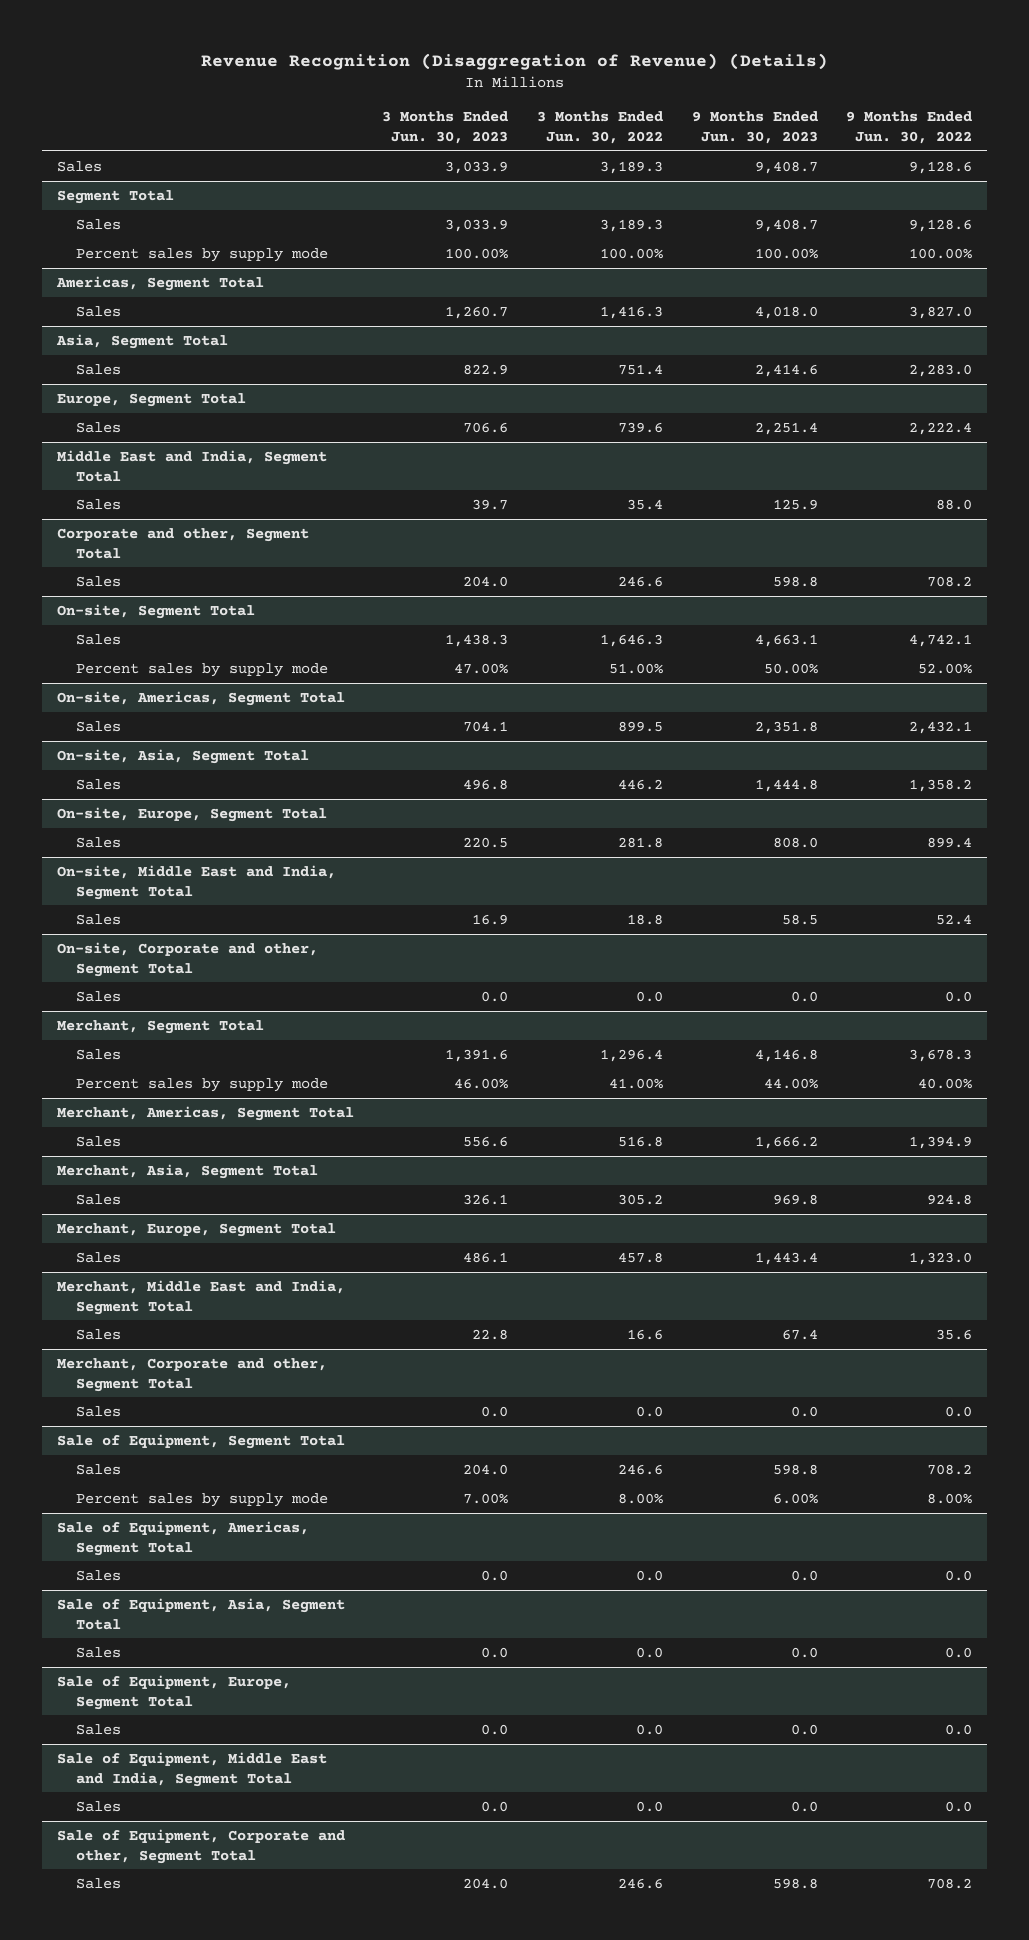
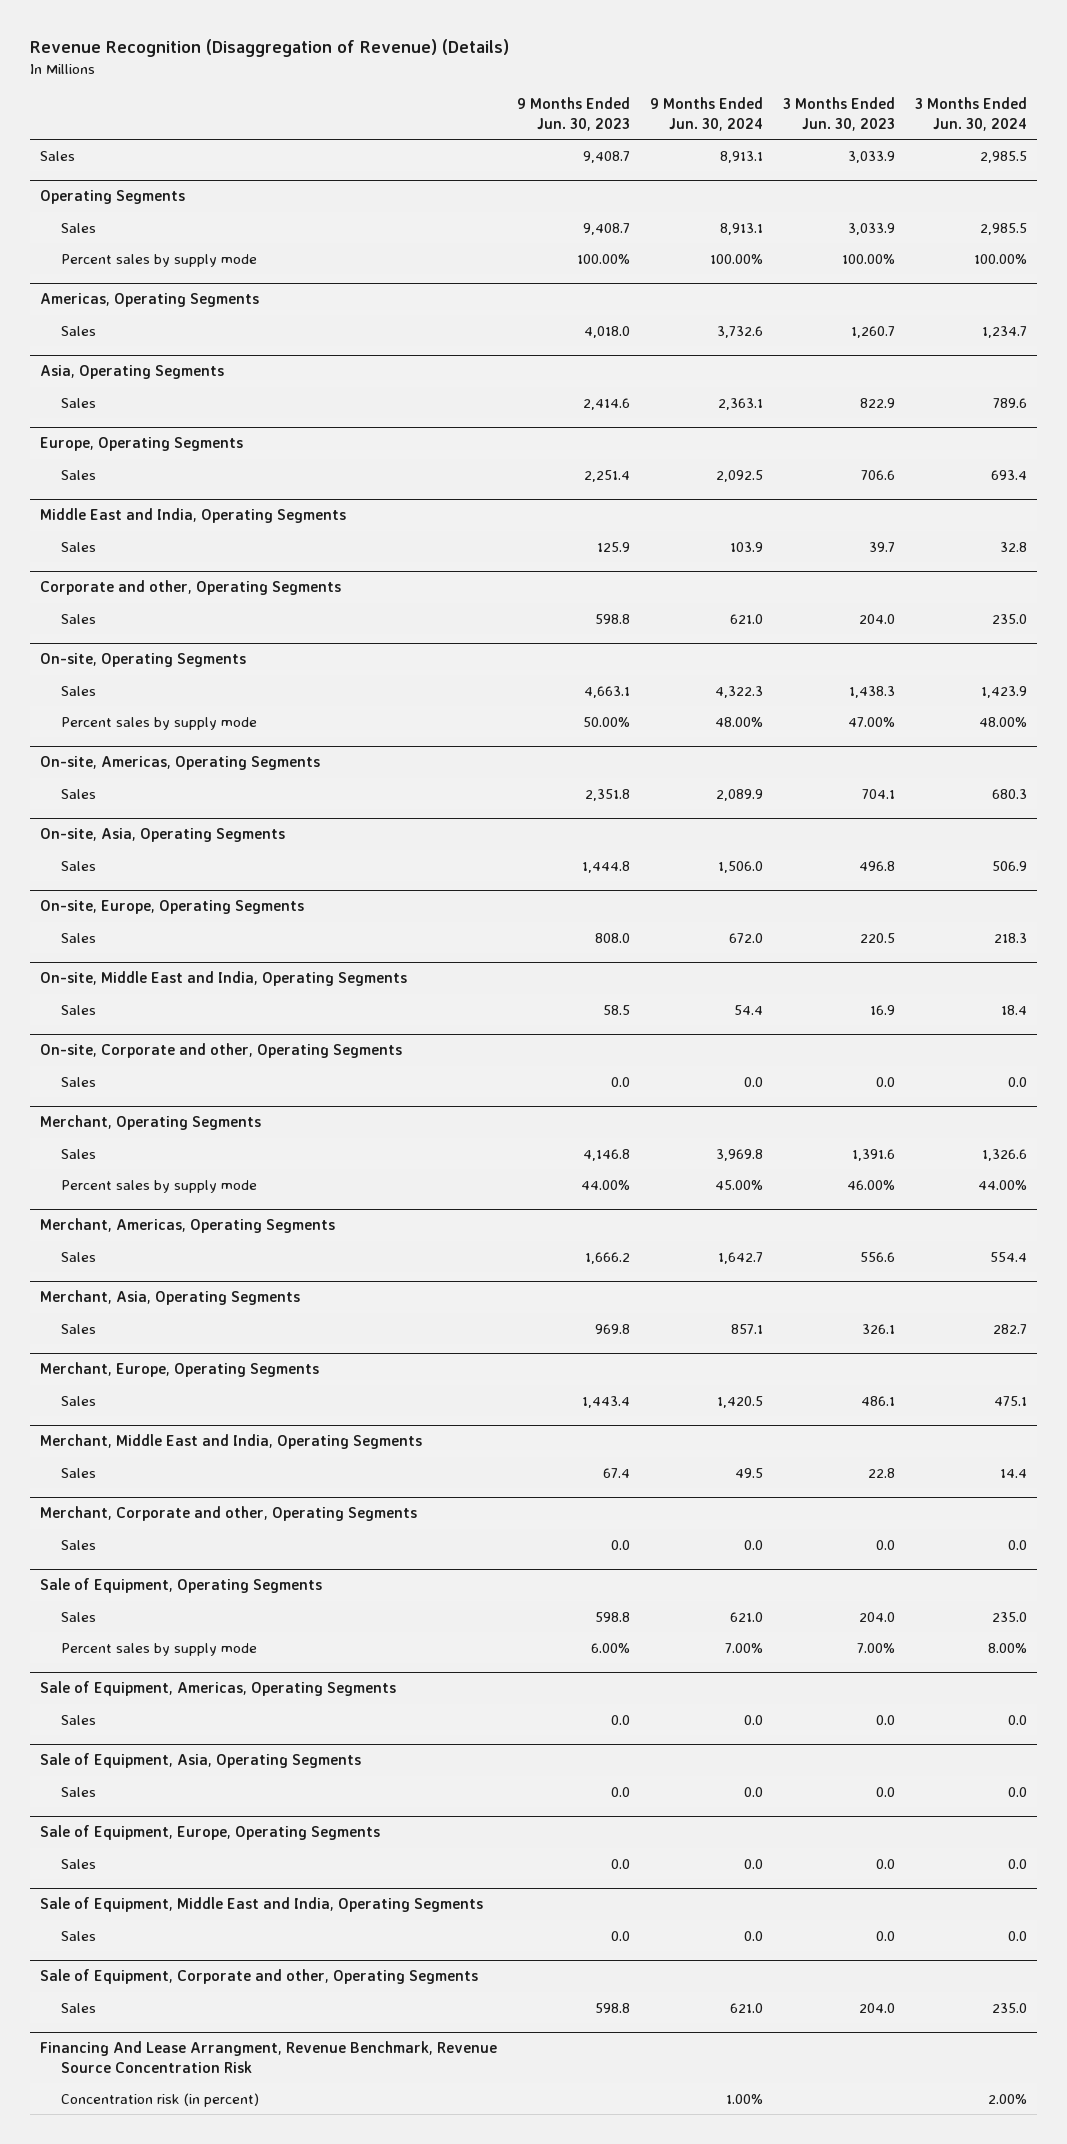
- | 3 Months Ended Jun. 30, 2023 | 3 Months Ended Jun. 30, 2022 | 9 Months Ended Jun. 30, 2023 | 9 Months Ended Jun. 30, 2022
+ | 9 Months Ended Jun. 30, 2023 | 9 Months Ended Jun. 30, 2024 | 3 Months Ended Jun. 30, 2023 | 3 Months Ended Jun. 30, 2024
- Segment Total
+ Operating Segments
- Americas, Segment Total
+ Americas, Operating Segments
- Asia, Segment Total
+ Asia, Operating Segments
- Europe, Segment Total
+ Europe, Operating Segments
- Middle East and India, Segment Total
+ Middle East and India, Operating Segments
- Corporate and other, Segment Total
+ Corporate and other, Operating Segments
- On-site, Segment Total
+ On-site, Operating Segments
- On-site, Americas, Segment Total
+ On-site, Americas, Operating Segments
- On-site, Asia, Segment Total
+ On-site, Asia, Operating Segments
- On-site, Europe, Segment Total
+ On-site, Europe, Operating Segments
- On-site, Middle East and India, Segment Total
+ On-site, Middle East and India, Operating Segments
- On-site, Corporate and other, Segment Total
+ On-site, Corporate and other, Operating Segments
- Merchant, Segment Total
+ Merchant, Operating Segments
- Merchant, Americas, Segment Total
+ Merchant, Americas, Operating Segments
- Merchant, Asia, Segment Total
+ Merchant, Asia, Operating Segments
- Merchant, Europe, Segment Total
+ Merchant, Europe, Operating Segments
- Merchant, Middle East and India, Segment Total
+ Merchant, Middle East and India, Operating Segments
- Merchant, Corporate and other, Segment Total
+ Merchant, Corporate and other, Operating Segments
- Sale of Equipment, Segment Total
+ Sale of Equipment, Operating Segments
- Sale of Equipment, Americas, Segment Total
+ Sale of Equipment, Americas, Operating Segments
- Sale of Equipment, Asia, Segment Total
+ Sale of Equipment, Asia, Operating Segments
- Sale of Equipment, Europe, Segment Total
+ Sale of Equipment, Europe, Operating Segments
- Sale of Equipment, Middle East and India, Segment Total
+ Sale of Equipment, Middle East and India, Operating Segments
- Sale of Equipment, Corporate and other, Segment Total
+ Sale of Equipment, Corporate and other, Operating Segments
+ Financing And Lease Arrangment, Revenue Benchmark, Revenue Source Concentration Risk
+ Concentration risk (in percent) | | 1.00% | | 2.00%

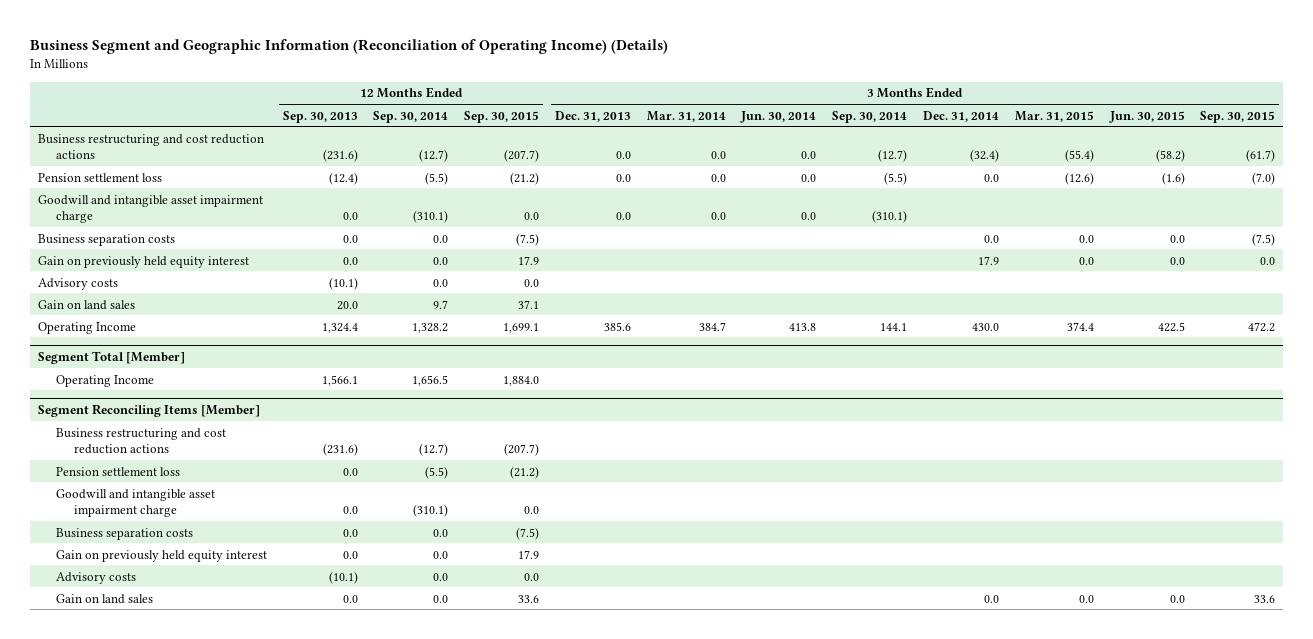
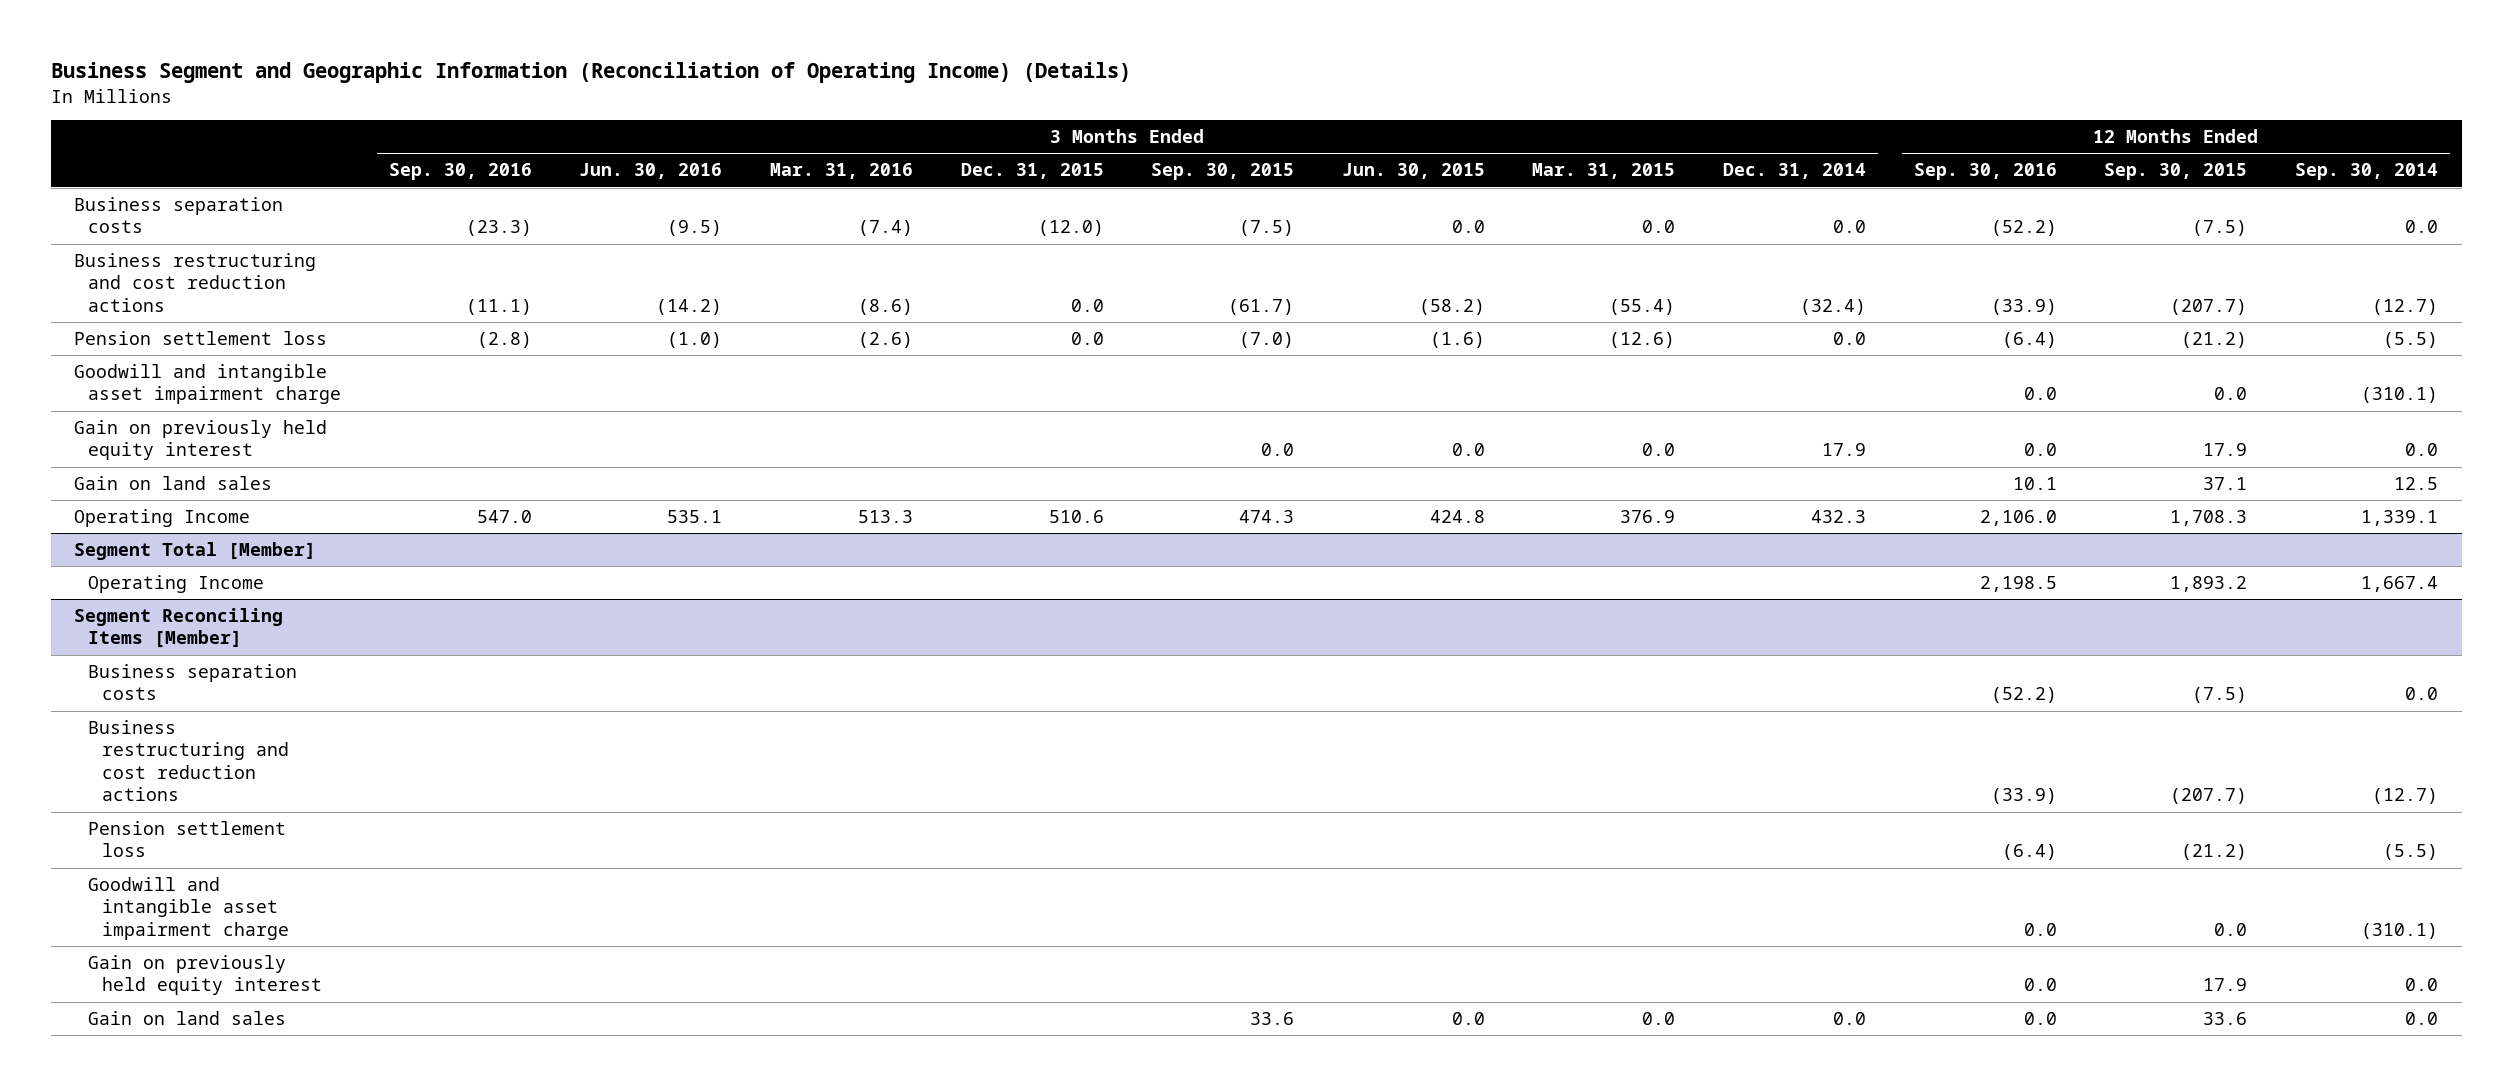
- | 12 Months Ended Sep. 30, 2013 | 12 Months Ended Sep. 30, 2014 | 12 Months Ended Sep. 30, 2015 | 3 Months Ended Dec. 31, 2013 | 3 Months Ended Mar. 31, 2014 | 3 Months Ended Jun. 30, 2014 | 3 Months Ended Sep. 30, 2014 | 3 Months Ended Dec. 31, 2014 | 3 Months Ended Mar. 31, 2015 | 3 Months Ended Jun. 30, 2015 | 3 Months Ended Sep. 30, 2015
+ | 3 Months Ended Sep. 30, 2016 | 3 Months Ended Jun. 30, 2016 | 3 Months Ended Mar. 31, 2016 | 3 Months Ended Dec. 31, 2015 | 3 Months Ended Sep. 30, 2015 | 3 Months Ended Jun. 30, 2015 | 3 Months Ended Mar. 31, 2015 | 3 Months Ended Dec. 31, 2014 | 12 Months Ended Sep. 30, 2016 | 12 Months Ended Sep. 30, 2015 | 12 Months Ended Sep. 30, 2014
moved up: Business separation costs | (23.3) | (9.5) | (7.4) | (12.0) | (7.5) | 0.0 | 0.0 | 0.0 | (52.2) | (7.5) | 0.0
- Advisory costs | (10.1) | 0.0 | 0.0 | | | | | | | |
- Gain on land sales | 20.0 | 9.7 | 37.1 | | | | | | | |
- Operating Income | 1,324.4 | 1,328.2 | 1,699.1 | 385.6 | 384.7 | 413.8 | 144.1 | 430.0 | 374.4 | 422.5 | 472.2
+ Gain on land sales | | | | | | | | | 10.1 | 37.1 | 12.5
+ Operating Income | 547.0 | 535.1 | 513.3 | 510.6 | 474.3 | 424.8 | 376.9 | 432.3 | 2,106.0 | 1,708.3 | 1,339.1
@ Segment Total [Member]
- Operating Income | 1,566.1 | 1,656.5 | 1,884.0 | | | | | | | |
+ Operating Income | | | | | | | | | 2,198.5 | 1,893.2 | 1,667.4
@ Segment Reconciling Items [Member]
moved up: Business separation costs | | | | | | | | | (52.2) | (7.5) | 0.0
- Advisory costs | (10.1) | 0.0 | 0.0 | | | | | | | |

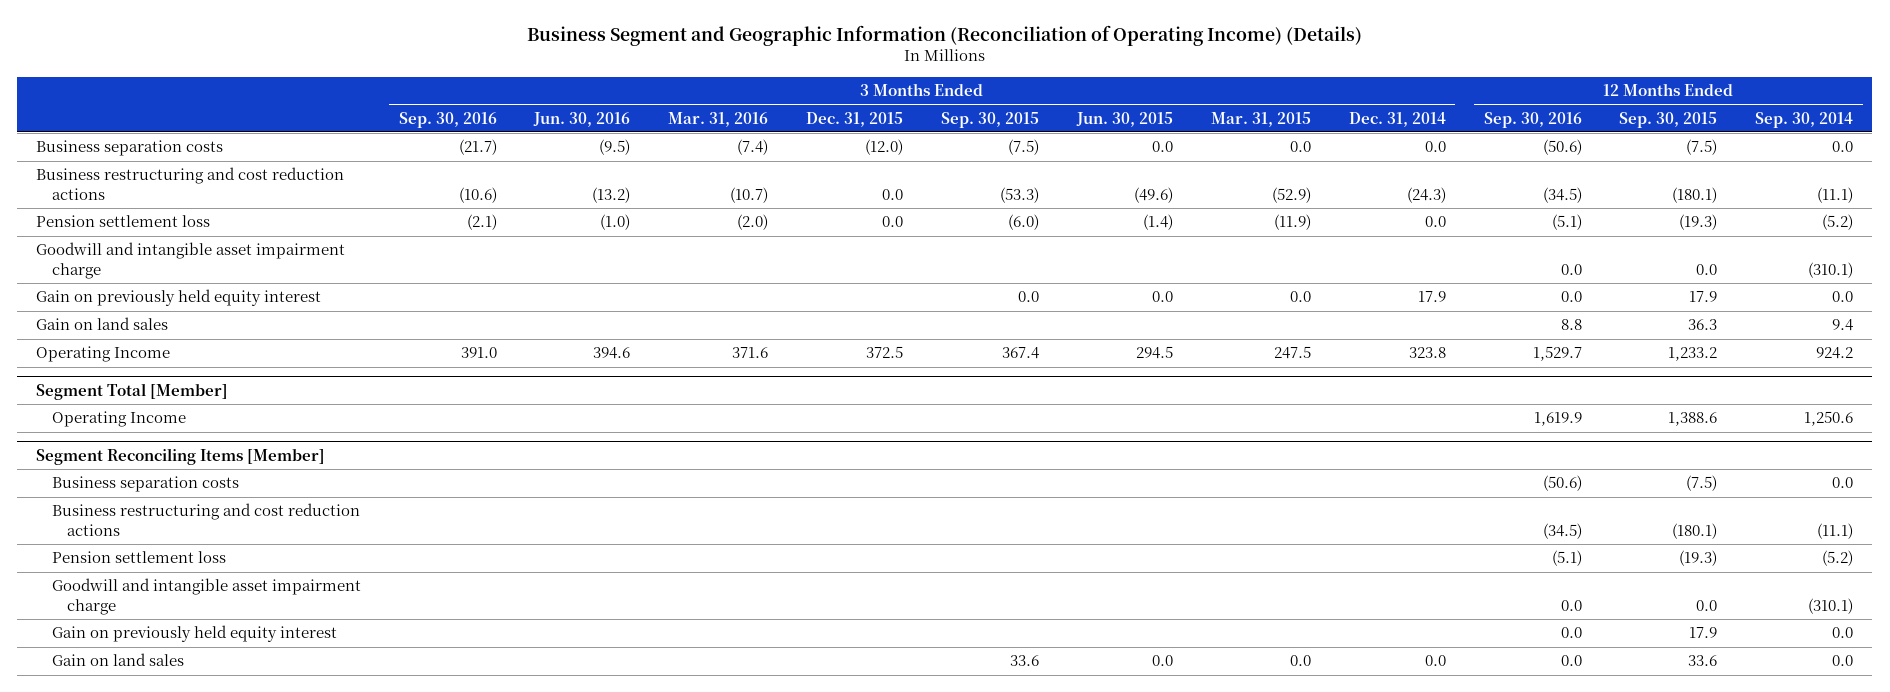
- Business separation costs | (23.3) | (9.5) | (7.4) | (12.0) | (7.5) | 0.0 | 0.0 | 0.0 | (52.2) | (7.5) | 0.0
- Business restructuring and cost reduction actions | (11.1) | (14.2) | (8.6) | 0.0 | (61.7) | (58.2) | (55.4) | (32.4) | (33.9) | (207.7) | (12.7)
- Pension settlement loss | (2.8) | (1.0) | (2.6) | 0.0 | (7.0) | (1.6) | (12.6) | 0.0 | (6.4) | (21.2) | (5.5)
+ Business separation costs | (21.7) | (9.5) | (7.4) | (12.0) | (7.5) | 0.0 | 0.0 | 0.0 | (50.6) | (7.5) | 0.0
+ Business restructuring and cost reduction actions | (10.6) | (13.2) | (10.7) | 0.0 | (53.3) | (49.6) | (52.9) | (24.3) | (34.5) | (180.1) | (11.1)
+ Pension settlement loss | (2.1) | (1.0) | (2.0) | 0.0 | (6.0) | (1.4) | (11.9) | 0.0 | (5.1) | (19.3) | (5.2)
- Gain on land sales | | | | | | | | | 10.1 | 37.1 | 12.5
- Operating Income | 547.0 | 535.1 | 513.3 | 510.6 | 474.3 | 424.8 | 376.9 | 432.3 | 2,106.0 | 1,708.3 | 1,339.1
+ Gain on land sales | | | | | | | | | 8.8 | 36.3 | 9.4
+ Operating Income | 391.0 | 394.6 | 371.6 | 372.5 | 367.4 | 294.5 | 247.5 | 323.8 | 1,529.7 | 1,233.2 | 924.2
@ Segment Total [Member]
- Operating Income | | | | | | | | | 2,198.5 | 1,893.2 | 1,667.4
+ Operating Income | | | | | | | | | 1,619.9 | 1,388.6 | 1,250.6
@ Segment Reconciling Items [Member]
- Business separation costs | | | | | | | | | (52.2) | (7.5) | 0.0
- Business restructuring and cost reduction actions | | | | | | | | | (33.9) | (207.7) | (12.7)
- Pension settlement loss | | | | | | | | | (6.4) | (21.2) | (5.5)
+ Business separation costs | | | | | | | | | (50.6) | (7.5) | 0.0
+ Business restructuring and cost reduction actions | | | | | | | | | (34.5) | (180.1) | (11.1)
+ Pension settlement loss | | | | | | | | | (5.1) | (19.3) | (5.2)

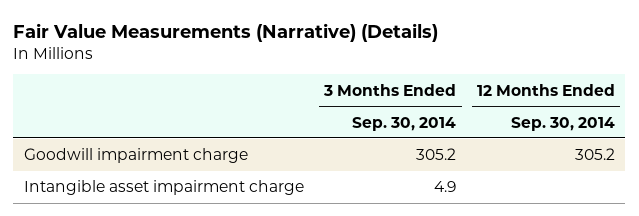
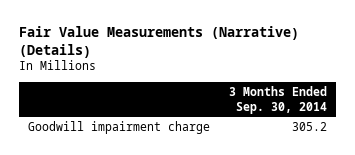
- | 3 Months Ended Sep. 30, 2014 | 12 Months Ended Sep. 30, 2014
+ | 3 Months Ended Sep. 30, 2014
- Intangible asset impairment charge | 4.9 |

